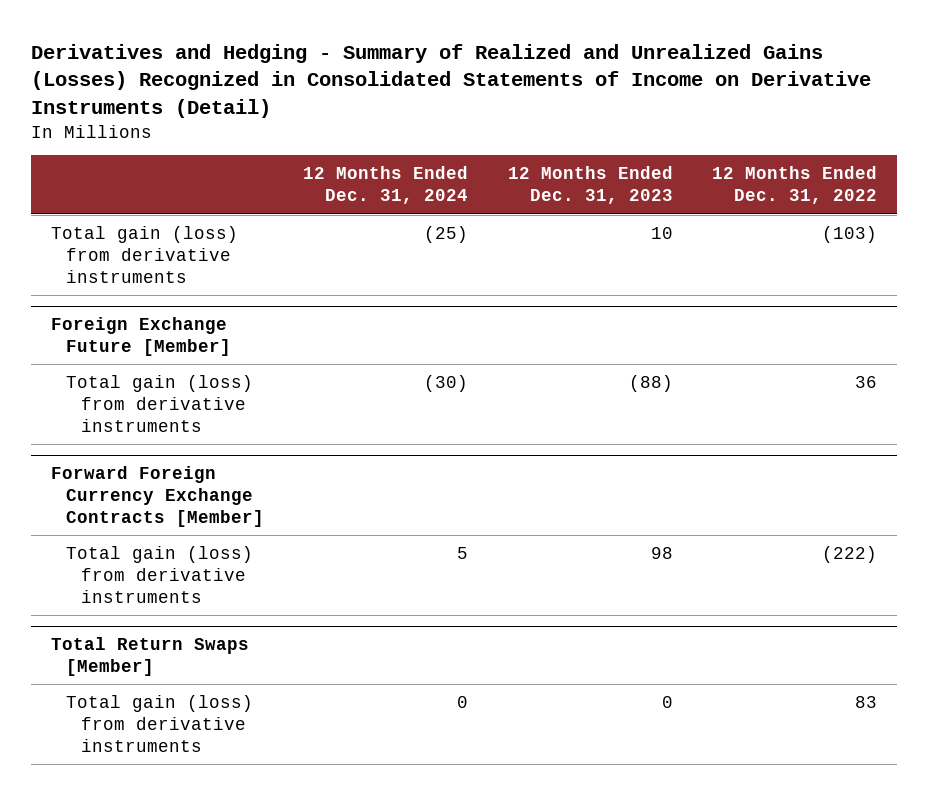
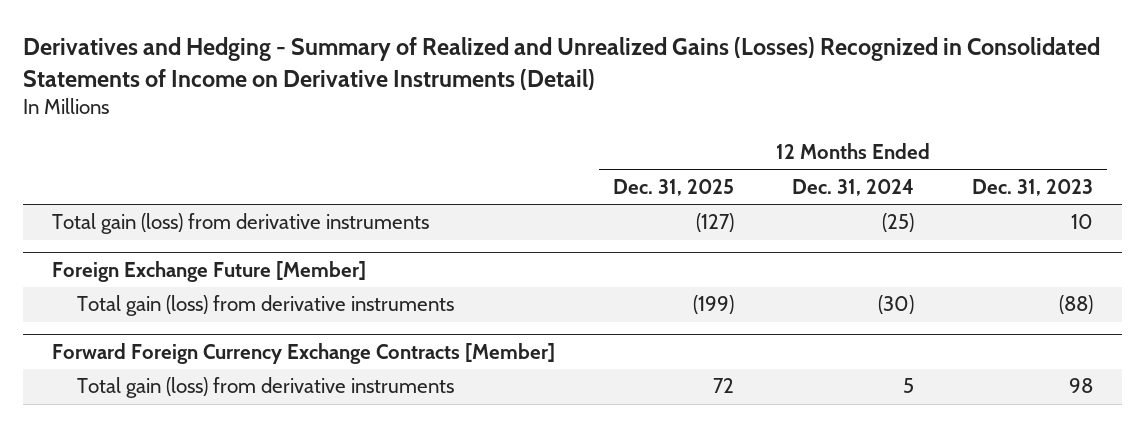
- | 12 Months Ended Dec. 31, 2024 | 12 Months Ended Dec. 31, 2023 | 12 Months Ended Dec. 31, 2022
+ | 12 Months Ended Dec. 31, 2025 | 12 Months Ended Dec. 31, 2024 | 12 Months Ended Dec. 31, 2023
- Total Return Swaps [Member]
- Total gain (loss) from derivative instruments | 0 | 0 | 83

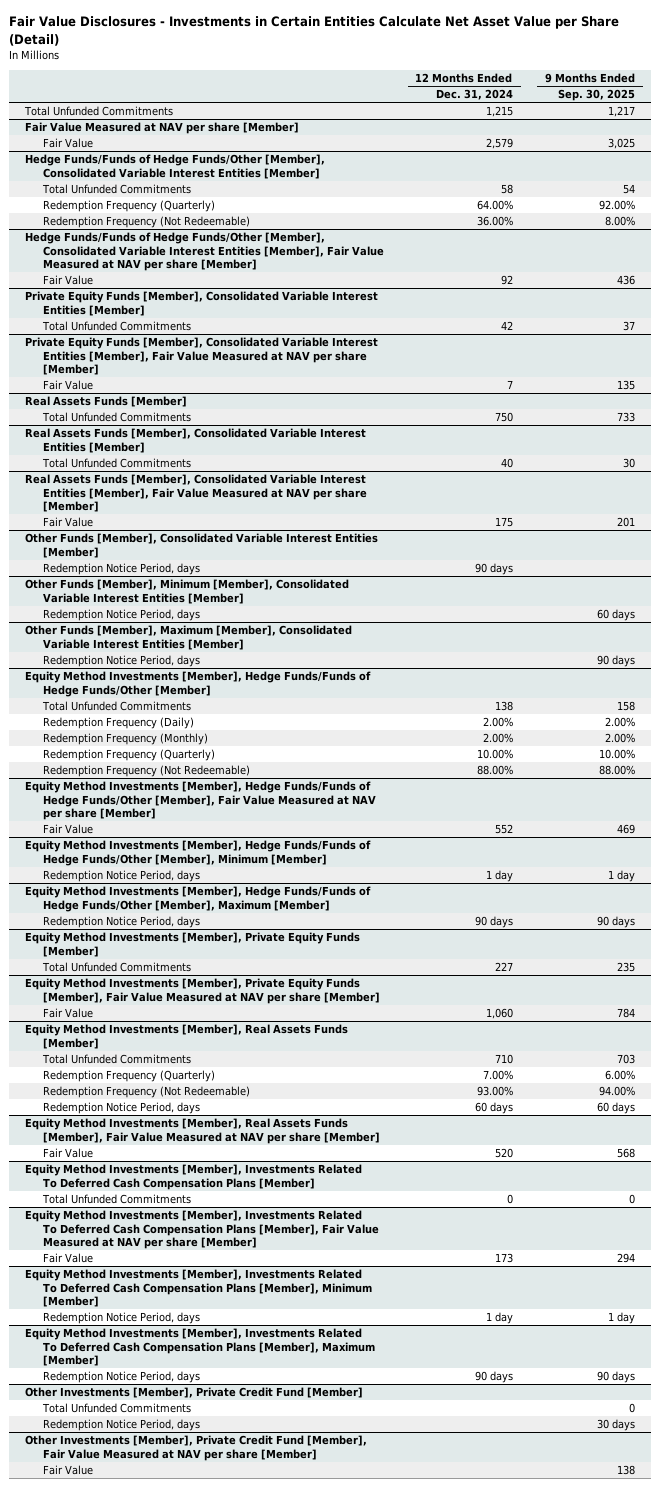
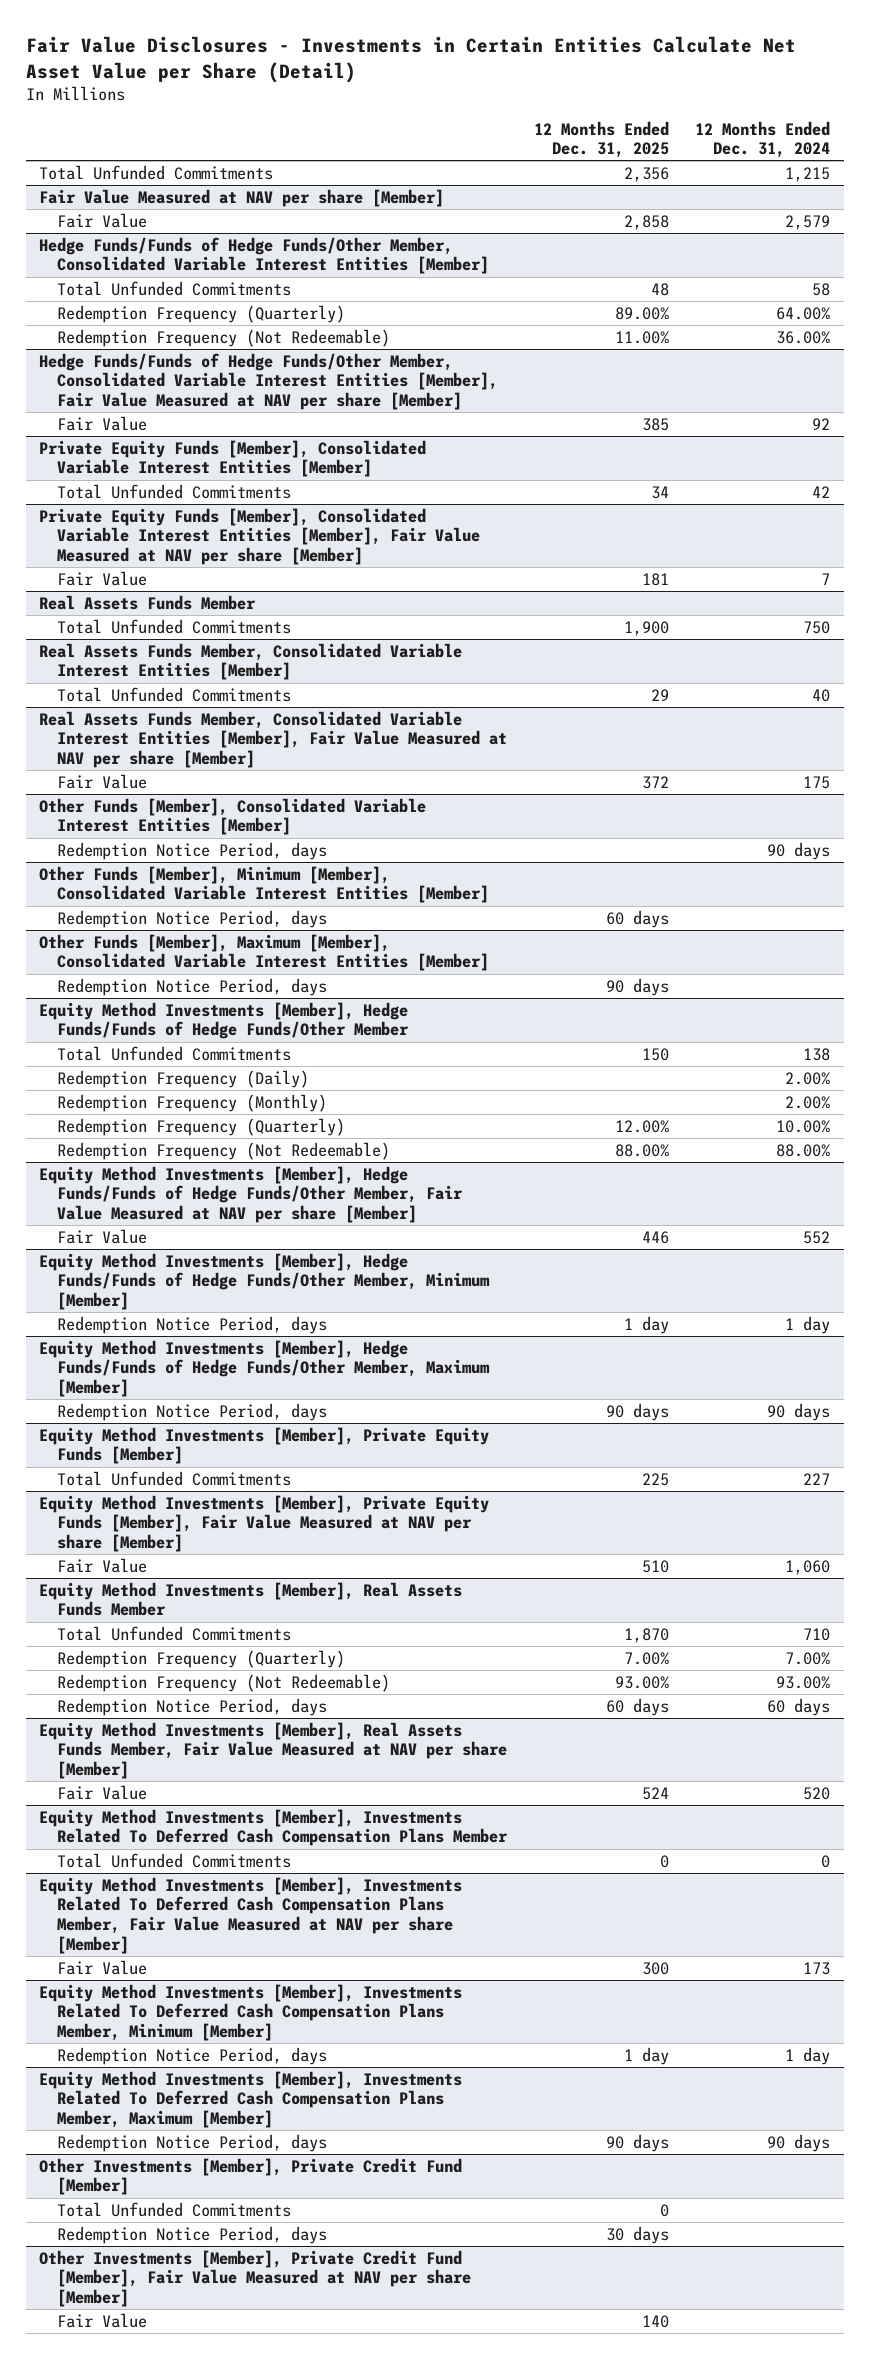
- | 12 Months Ended Dec. 31, 2024 | 9 Months Ended Sep. 30, 2025
+ | 12 Months Ended Dec. 31, 2025 | 12 Months Ended Dec. 31, 2024
- Hedge Funds/Funds of Hedge Funds/Other [Member], Consolidated Variable Interest Entities [Member]
+ Hedge Funds/Funds of Hedge Funds/Other Member, Consolidated Variable Interest Entities [Member]
- Hedge Funds/Funds of Hedge Funds/Other [Member], Consolidated Variable Interest Entities [Member], Fair Value Measured at NAV per share [Member]
+ Hedge Funds/Funds of Hedge Funds/Other Member, Consolidated Variable Interest Entities [Member], Fair Value Measured at NAV per share [Member]
- Real Assets Funds [Member]
+ Real Assets Funds Member
- Real Assets Funds [Member], Consolidated Variable Interest Entities [Member]
+ Real Assets Funds Member, Consolidated Variable Interest Entities [Member]
- Real Assets Funds [Member], Consolidated Variable Interest Entities [Member], Fair Value Measured at NAV per share [Member]
+ Real Assets Funds Member, Consolidated Variable Interest Entities [Member], Fair Value Measured at NAV per share [Member]
- Equity Method Investments [Member], Hedge Funds/Funds of Hedge Funds/Other [Member]
+ Equity Method Investments [Member], Hedge Funds/Funds of Hedge Funds/Other Member
- Equity Method Investments [Member], Hedge Funds/Funds of Hedge Funds/Other [Member], Fair Value Measured at NAV per share [Member]
+ Equity Method Investments [Member], Hedge Funds/Funds of Hedge Funds/Other Member, Fair Value Measured at NAV per share [Member]
- Equity Method Investments [Member], Hedge Funds/Funds of Hedge Funds/Other [Member], Minimum [Member]
+ Equity Method Investments [Member], Hedge Funds/Funds of Hedge Funds/Other Member, Minimum [Member]
- Equity Method Investments [Member], Hedge Funds/Funds of Hedge Funds/Other [Member], Maximum [Member]
+ Equity Method Investments [Member], Hedge Funds/Funds of Hedge Funds/Other Member, Maximum [Member]
- Equity Method Investments [Member], Real Assets Funds [Member]
+ Equity Method Investments [Member], Real Assets Funds Member
- Equity Method Investments [Member], Real Assets Funds [Member], Fair Value Measured at NAV per share [Member]
+ Equity Method Investments [Member], Real Assets Funds Member, Fair Value Measured at NAV per share [Member]
- Equity Method Investments [Member], Investments Related To Deferred Cash Compensation Plans [Member]
+ Equity Method Investments [Member], Investments Related To Deferred Cash Compensation Plans Member
- Equity Method Investments [Member], Investments Related To Deferred Cash Compensation Plans [Member], Fair Value Measured at NAV per share [Member]
+ Equity Method Investments [Member], Investments Related To Deferred Cash Compensation Plans Member, Fair Value Measured at NAV per share [Member]
- Equity Method Investments [Member], Investments Related To Deferred Cash Compensation Plans [Member], Minimum [Member]
+ Equity Method Investments [Member], Investments Related To Deferred Cash Compensation Plans Member, Minimum [Member]
- Equity Method Investments [Member], Investments Related To Deferred Cash Compensation Plans [Member], Maximum [Member]
+ Equity Method Investments [Member], Investments Related To Deferred Cash Compensation Plans Member, Maximum [Member]

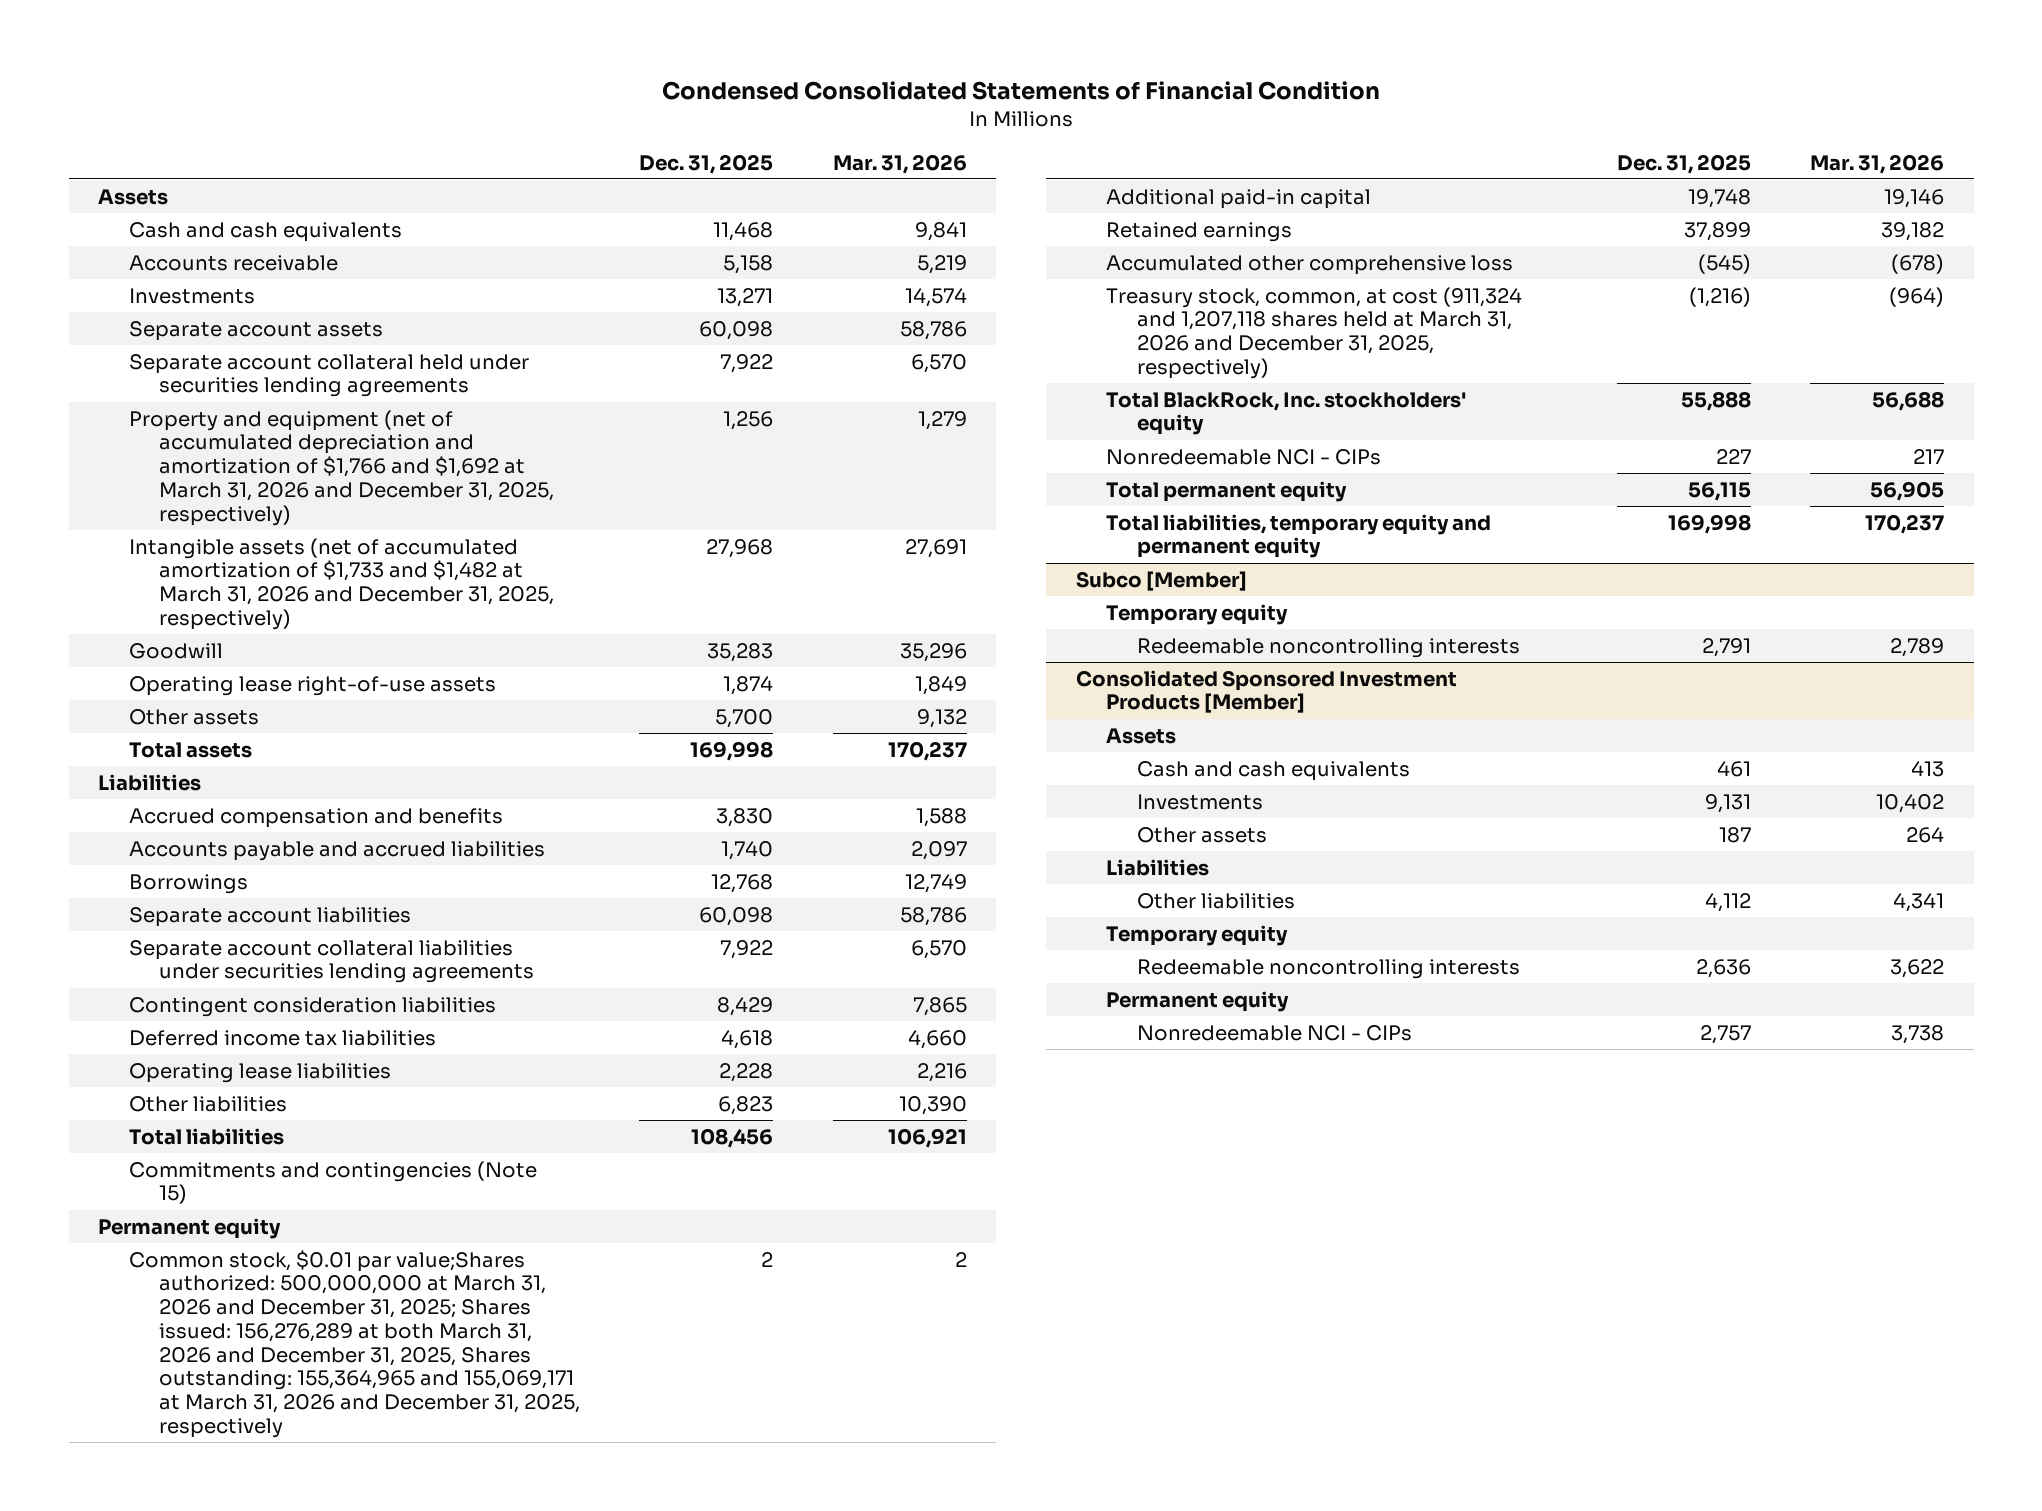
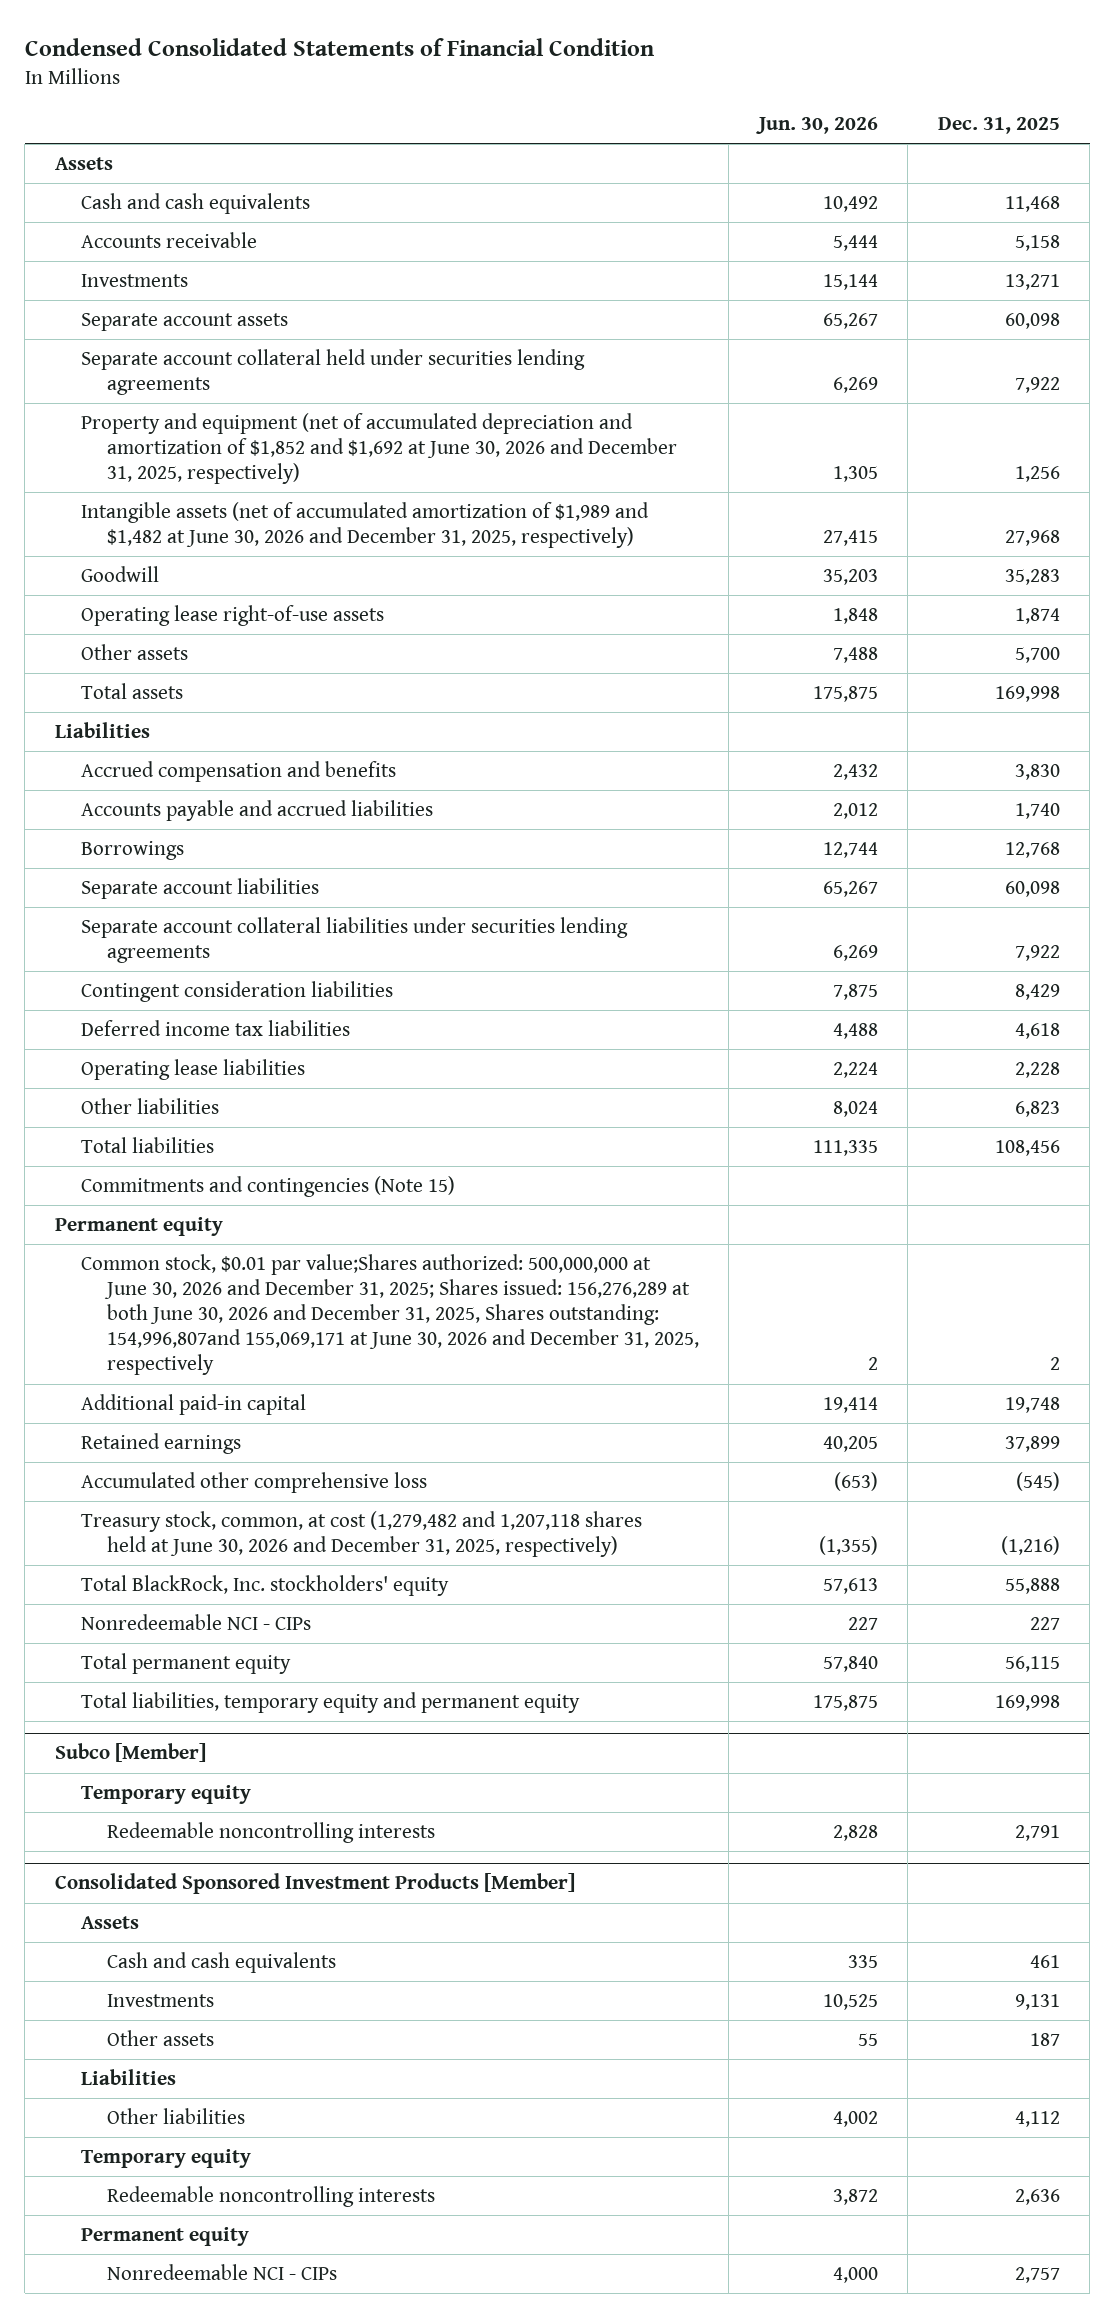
- | Dec. 31, 2025 | Mar. 31, 2026
+ | Jun. 30, 2026 | Dec. 31, 2025
- Property and equipment (net of accumulated depreciation and amortization of $1,766 and $1,692 at March 31, 2026 and December 31, 2025, respectively) | 1,256 | 1,279
- Intangible assets (net of accumulated amortization of $1,733 and $1,482 at March 31, 2026 and December 31, 2025, respectively) | 27,968 | 27,691
+ Property and equipment (net of accumulated depreciation and amortization of $1,852 and $1,692 at June 30, 2026 and December 31, 2025, respectively) | 1,305 | 1,256
+ Intangible assets (net of accumulated amortization of $1,989 and $1,482 at June 30, 2026 and December 31, 2025, respectively) | 27,415 | 27,968
- Common stock, $0.01 par value;Shares authorized: 500,000,000 at March 31, 2026 and December 31, 2025; Shares issued: 156,276,289 at both March 31, 2026 and December 31, 2025, Shares outstanding: 155,364,965 and 155,069,171 at March 31, 2026 and December 31, 2025, respectively | 2 | 2
+ Common stock, $0.01 par value;Shares authorized: 500,000,000 at June 30, 2026 and December 31, 2025; Shares issued: 156,276,289 at both June 30, 2026 and December 31, 2025, Shares outstanding: 154,996,807and 155,069,171 at June 30, 2026 and December 31, 2025, respectively | 2 | 2
- Treasury stock, common, at cost (911,324 and 1,207,118 shares held at March 31, 2026 and December 31, 2025, respectively) | (1,216) | (964)
+ Treasury stock, common, at cost (1,279,482 and 1,207,118 shares held at June 30, 2026 and December 31, 2025, respectively) | (1,355) | (1,216)

